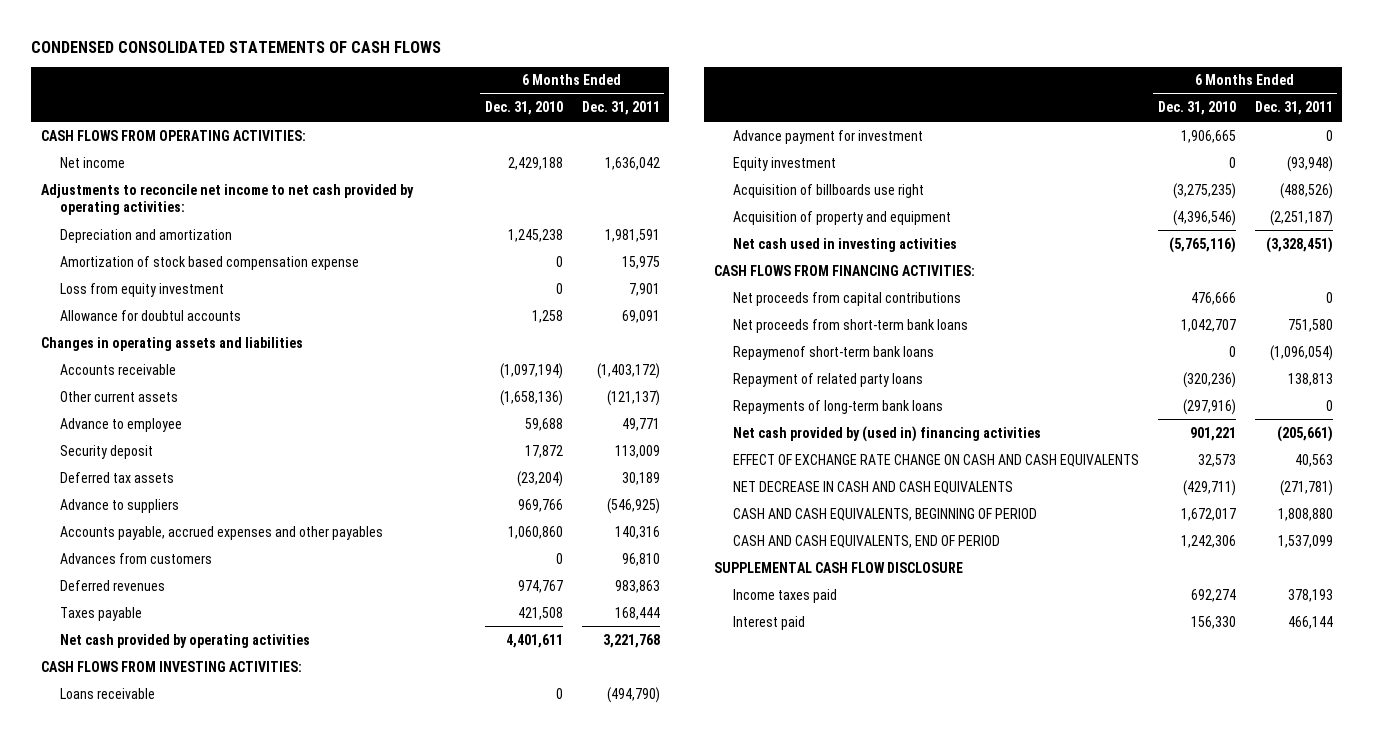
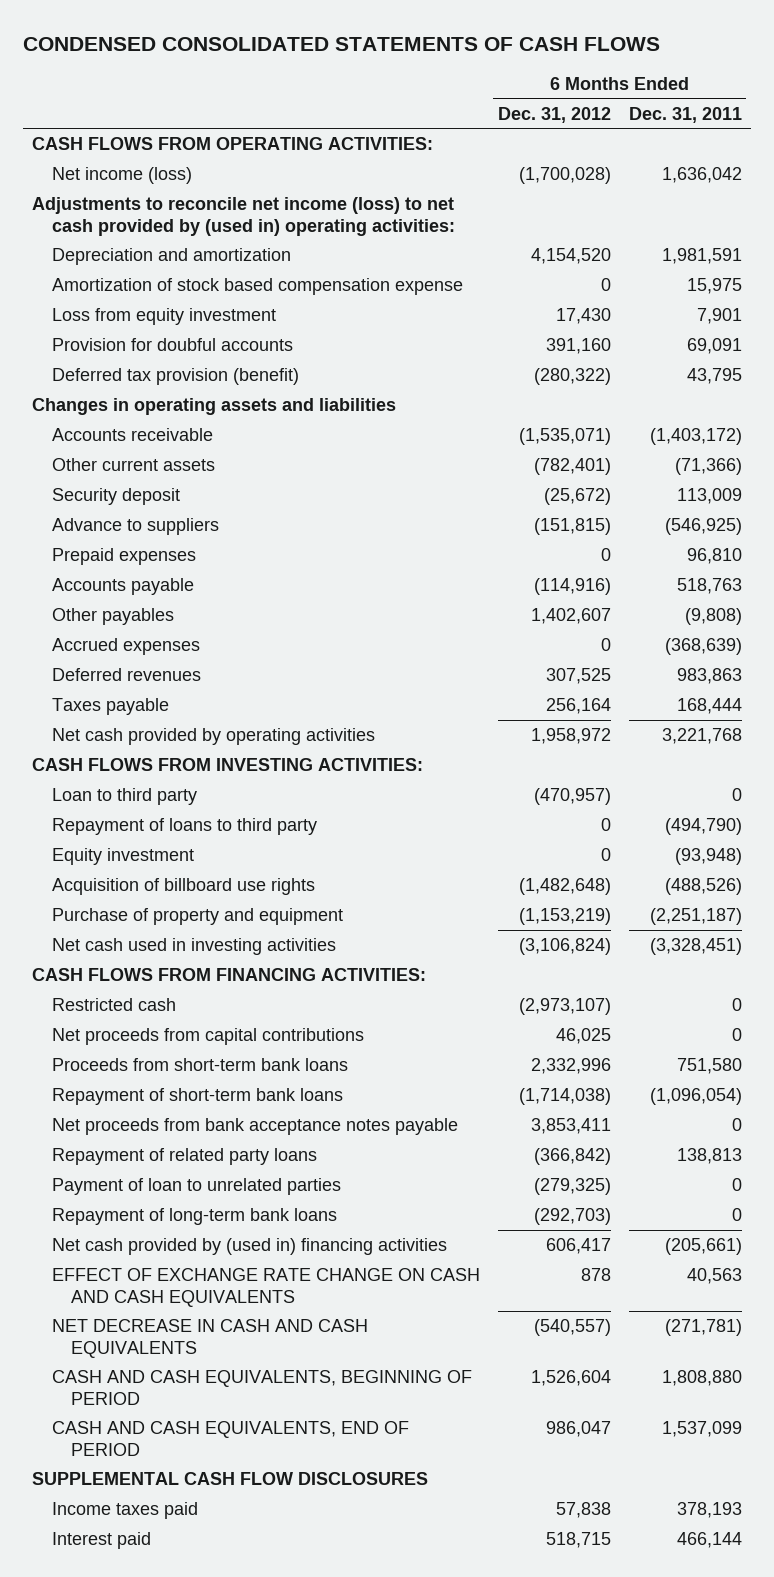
- | 6 Months Ended Dec. 31, 2010 | 6 Months Ended Dec. 31, 2011
+ | 6 Months Ended Dec. 31, 2012 | 6 Months Ended Dec. 31, 2011
- Net income | 2,429,188 | 1,636,042
- Adjustments to reconcile net income to net cash provided by operating activities:
+ Net income (loss) | (1,700,028) | 1,636,042
+ Adjustments to reconcile net income (loss) to net cash provided by (used in) operating activities:
- Allowance for doubtul accounts | 1,258 | 69,091
+ Provision for doubful accounts | 391,160 | 69,091
+ Deferred tax provision (benefit) | (280,322) | 43,795
- Other current assets | (1,658,136) | (121,137)
- Advance to employee | 59,688 | 49,771
+ Other current assets | (782,401) | (71,366)
- Deferred tax assets | (23,204) | 30,189
- Accounts payable, accrued expenses and other payables | 1,060,860 | 140,316
- Advances from customers | 0 | 96,810
+ Prepaid expenses | 0 | 96,810
+ Accounts payable | (114,916) | 518,763
+ Other payables | 1,402,607 | (9,808)
+ Accrued expenses | 0 | (368,639)
- Loans receivable | 0 | (494,790)
- Advance payment for investment | 1,906,665 | 0
+ Loan to third party | (470,957) | 0
+ Repayment of loans to third party | 0 | (494,790)
- Acquisition of billboards use right | (3,275,235) | (488,526)
- Acquisition of property and equipment | (4,396,546) | (2,251,187)
+ Acquisition of billboard use rights | (1,482,648) | (488,526)
+ Purchase of property and equipment | (1,153,219) | (2,251,187)
+ Restricted cash | (2,973,107) | 0
- Net proceeds from short-term bank loans | 1,042,707 | 751,580
- Repaymenof short-term bank loans | 0 | (1,096,054)
+ Proceeds from short-term bank loans | 2,332,996 | 751,580
+ Repayment of short-term bank loans | (1,714,038) | (1,096,054)
+ Net proceeds from bank acceptance notes payable | 3,853,411 | 0
- Repayments of long-term bank loans | (297,916) | 0
+ Payment of loan to unrelated parties | (279,325) | 0
+ Repayment of long-term bank loans | (292,703) | 0
- SUPPLEMENTAL CASH FLOW DISCLOSURE
+ SUPPLEMENTAL CASH FLOW DISCLOSURES

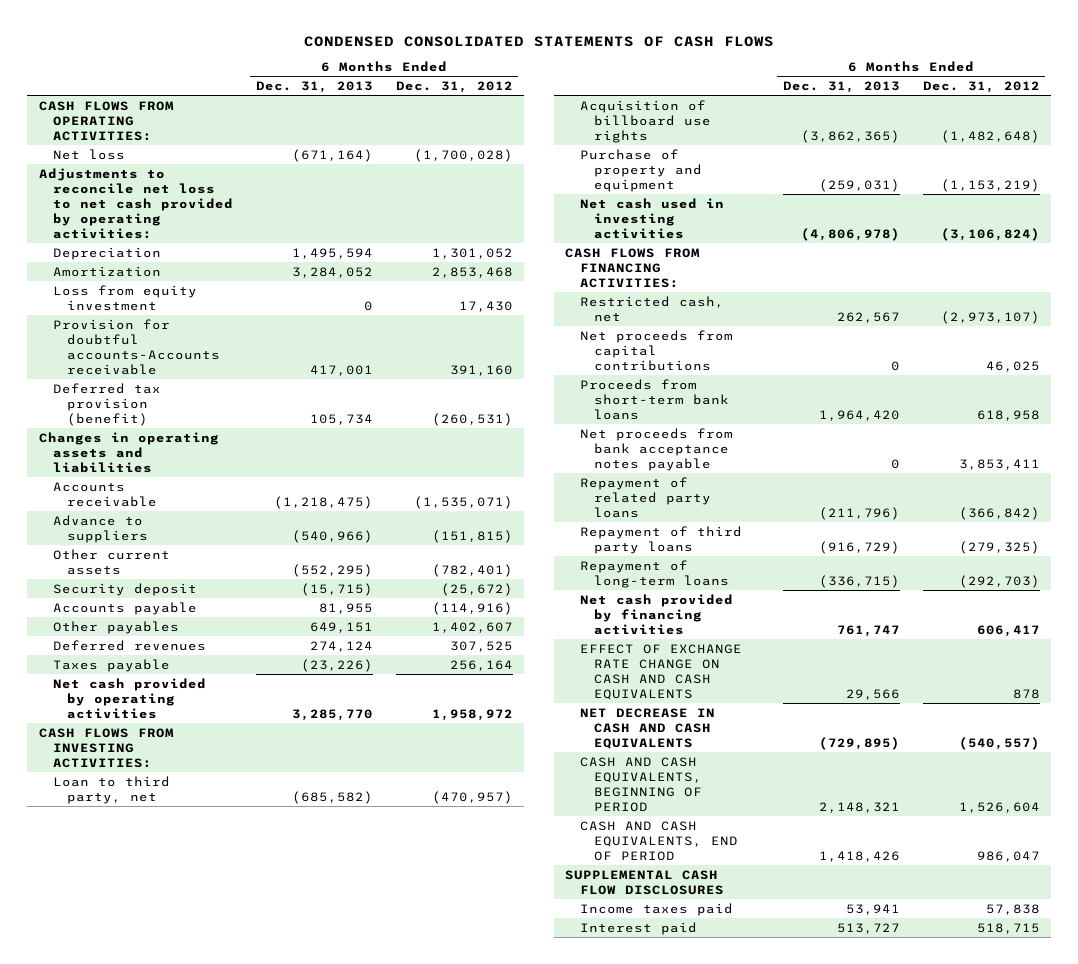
- | 6 Months Ended Dec. 31, 2012 | 6 Months Ended Dec. 31, 2011
+ | 6 Months Ended Dec. 31, 2013 | 6 Months Ended Dec. 31, 2012
- Net income (loss) | (1,700,028) | 1,636,042
- Adjustments to reconcile net income (loss) to net cash provided by (used in) operating activities:
- Depreciation and amortization | 4,154,520 | 1,981,591
- Amortization of stock based compensation expense | 0 | 15,975
+ Net loss | (671,164) | (1,700,028)
+ Adjustments to reconcile net loss to net cash provided by operating activities:
+ Depreciation | 1,495,594 | 1,301,052
+ Amortization | 3,284,052 | 2,853,468
- Provision for doubful accounts | 391,160 | 69,091
- Deferred tax provision (benefit) | (280,322) | 43,795
+ Provision for doubtful accounts-Accounts receivable | 417,001 | 391,160
+ Deferred tax provision (benefit) | 105,734 | (260,531)
moved up: Advance to suppliers | (540,966) | (151,815)
- Prepaid expenses | 0 | 96,810
- Accrued expenses | 0 | (368,639)
- Loan to third party | (470,957) | 0
- Repayment of loans to third party | 0 | (494,790)
- Equity investment | 0 | (93,948)
+ Loan to third party, net | (685,582) | (470,957)
- Restricted cash | (2,973,107) | 0
+ Restricted cash, net | 262,567 | (2,973,107)
- Proceeds from short-term bank loans | 2,332,996 | 751,580
- Repayment of short-term bank loans | (1,714,038) | (1,096,054)
+ Proceeds from short-term bank loans | 1,964,420 | 618,958
- Payment of loan to unrelated parties | (279,325) | 0
- Repayment of long-term bank loans | (292,703) | 0
- Net cash provided by (used in) financing activities | 606,417 | (205,661)
+ Repayment of third party loans | (916,729) | (279,325)
+ Repayment of long-term loans | (336,715) | (292,703)
+ Net cash provided by financing activities | 761,747 | 606,417

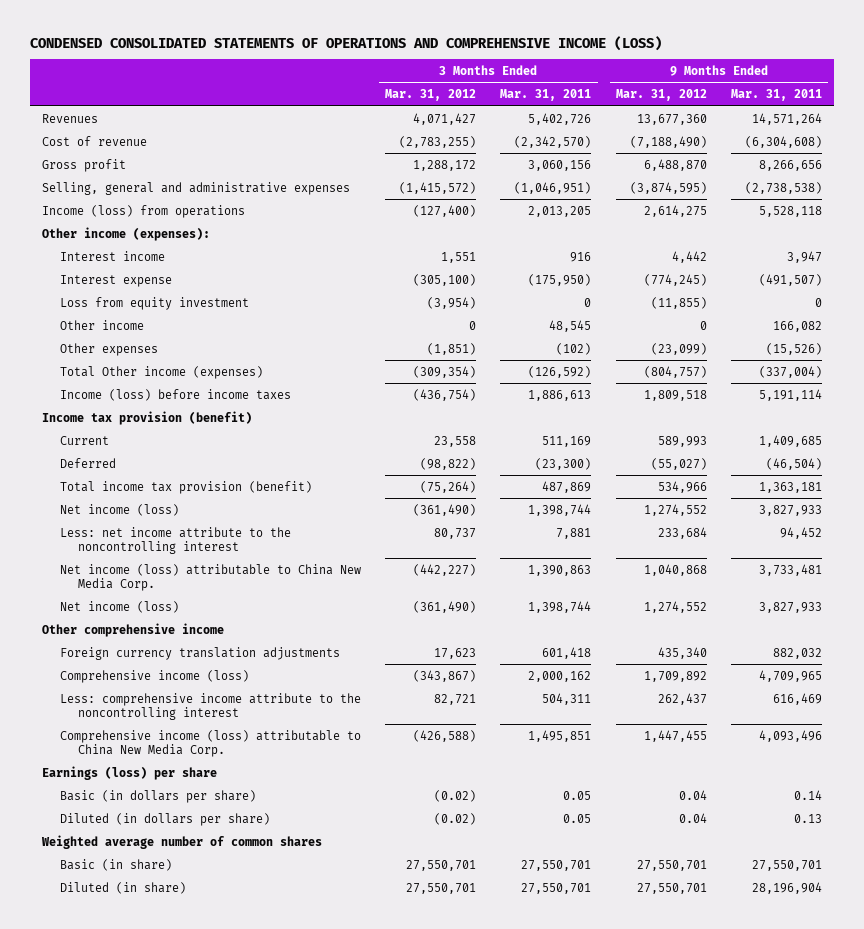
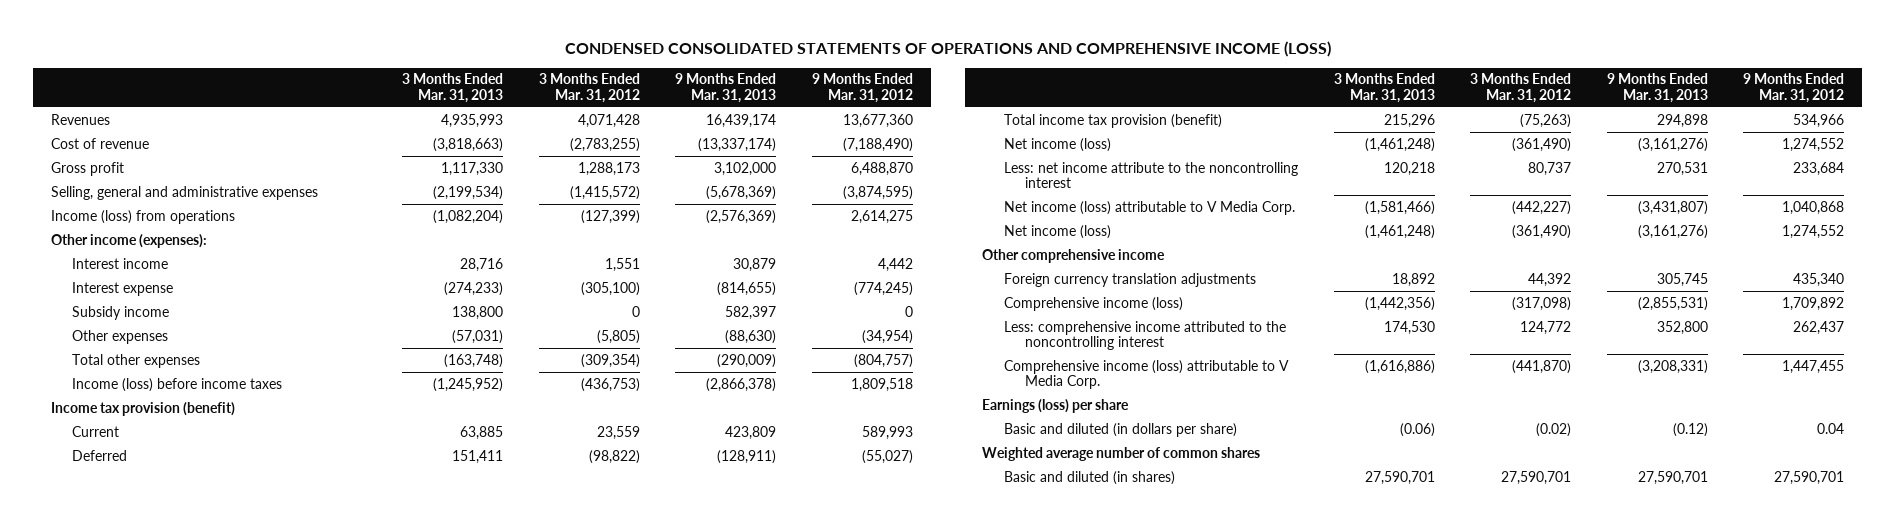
- | 3 Months Ended Mar. 31, 2012 | 3 Months Ended Mar. 31, 2011 | 9 Months Ended Mar. 31, 2012 | 9 Months Ended Mar. 31, 2011
+ | 3 Months Ended Mar. 31, 2013 | 3 Months Ended Mar. 31, 2012 | 9 Months Ended Mar. 31, 2013 | 9 Months Ended Mar. 31, 2012
- Revenues | 4,071,427 | 5,402,726 | 13,677,360 | 14,571,264
+ Revenues | 4,935,993 | 4,071,428 | 16,439,174 | 13,677,360
- Gross profit | 1,288,172 | 3,060,156 | 6,488,870 | 8,266,656
+ Gross profit | 1,117,330 | 1,288,173 | 3,102,000 | 6,488,870
- Income (loss) from operations | (127,400) | 2,013,205 | 2,614,275 | 5,528,118
+ Income (loss) from operations | (1,082,204) | (127,399) | (2,576,369) | 2,614,275
- Loss from equity investment | (3,954) | 0 | (11,855) | 0
- Other income | 0 | 48,545 | 0 | 166,082
- Other expenses | (1,851) | (102) | (23,099) | (15,526)
- Total Other income (expenses) | (309,354) | (126,592) | (804,757) | (337,004)
- Income (loss) before income taxes | (436,754) | 1,886,613 | 1,809,518 | 5,191,114
+ Subsidy income | 138,800 | 0 | 582,397 | 0
+ Other expenses | (57,031) | (5,805) | (88,630) | (34,954)
+ Total other expenses | (163,748) | (309,354) | (290,009) | (804,757)
+ Income (loss) before income taxes | (1,245,952) | (436,753) | (2,866,378) | 1,809,518
- Current | 23,558 | 511,169 | 589,993 | 1,409,685
+ Current | 63,885 | 23,559 | 423,809 | 589,993
- Total income tax provision (benefit) | (75,264) | 487,869 | 534,966 | 1,363,181
+ Total income tax provision (benefit) | 215,296 | (75,263) | 294,898 | 534,966
- Net income (loss) attributable to China New Media Corp. | (442,227) | 1,390,863 | 1,040,868 | 3,733,481
+ Net income (loss) attributable to V Media Corp. | (1,581,466) | (442,227) | (3,431,807) | 1,040,868
- Foreign currency translation adjustments | 17,623 | 601,418 | 435,340 | 882,032
- Comprehensive income (loss) | (343,867) | 2,000,162 | 1,709,892 | 4,709,965
- Less: comprehensive income attribute to the noncontrolling interest | 82,721 | 504,311 | 262,437 | 616,469
- Comprehensive income (loss) attributable to China New Media Corp. | (426,588) | 1,495,851 | 1,447,455 | 4,093,496
+ Foreign currency translation adjustments | 18,892 | 44,392 | 305,745 | 435,340
+ Comprehensive income (loss) | (1,442,356) | (317,098) | (2,855,531) | 1,709,892
+ Less: comprehensive income attributed to the noncontrolling interest | 174,530 | 124,772 | 352,800 | 262,437
+ Comprehensive income (loss) attributable to V Media Corp. | (1,616,886) | (441,870) | (3,208,331) | 1,447,455
- Basic (in dollars per share) | (0.02) | 0.05 | 0.04 | 0.14
- Diluted (in dollars per share) | (0.02) | 0.05 | 0.04 | 0.13
+ Basic and diluted (in dollars per share) | (0.06) | (0.02) | (0.12) | 0.04
- Basic (in share) | 27,550,701 | 27,550,701 | 27,550,701 | 27,550,701
- Diluted (in share) | 27,550,701 | 27,550,701 | 27,550,701 | 28,196,904
+ Basic and diluted (in shares) | 27,590,701 | 27,590,701 | 27,590,701 | 27,590,701

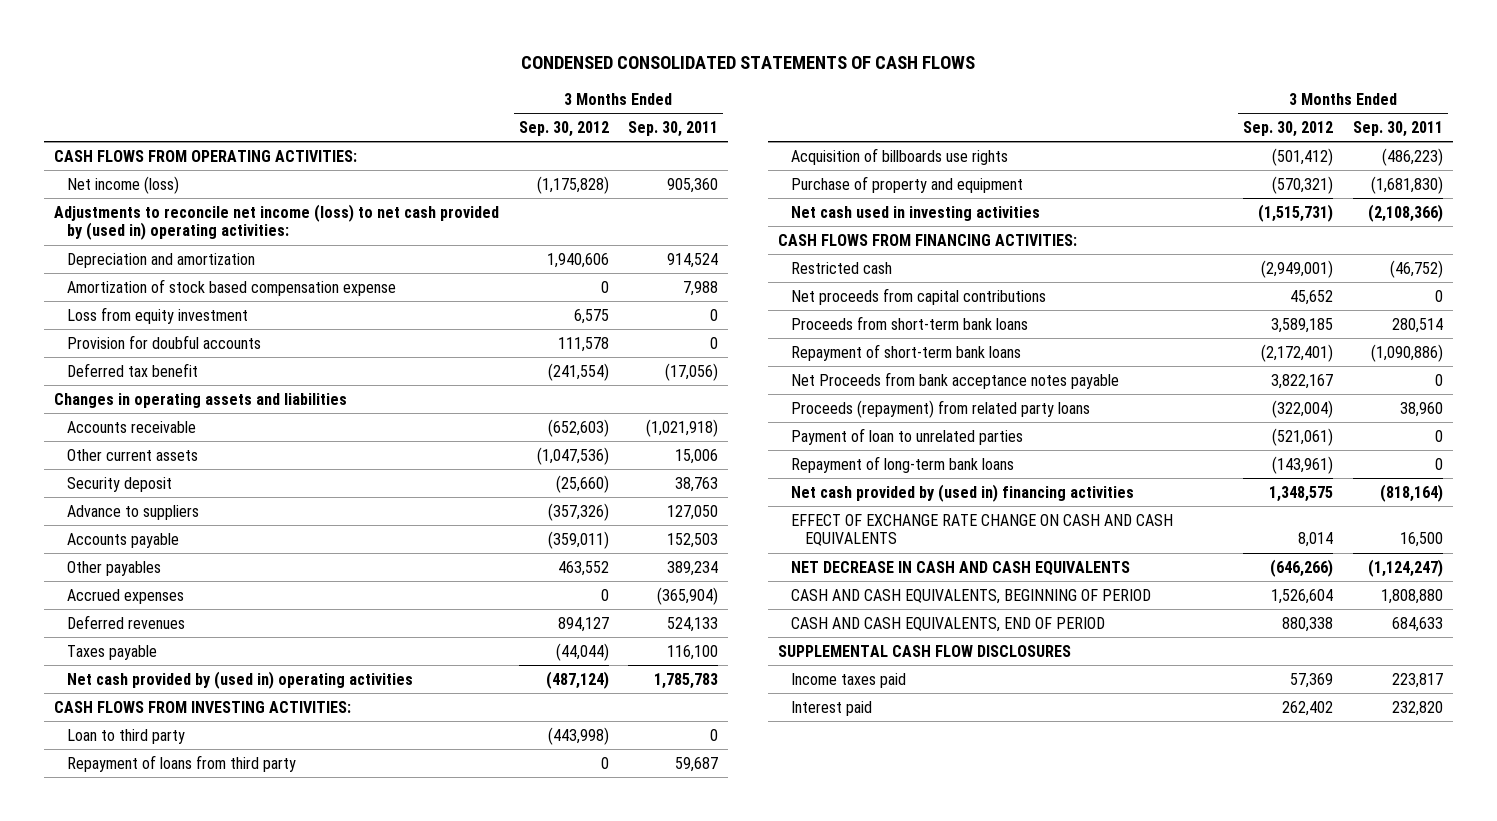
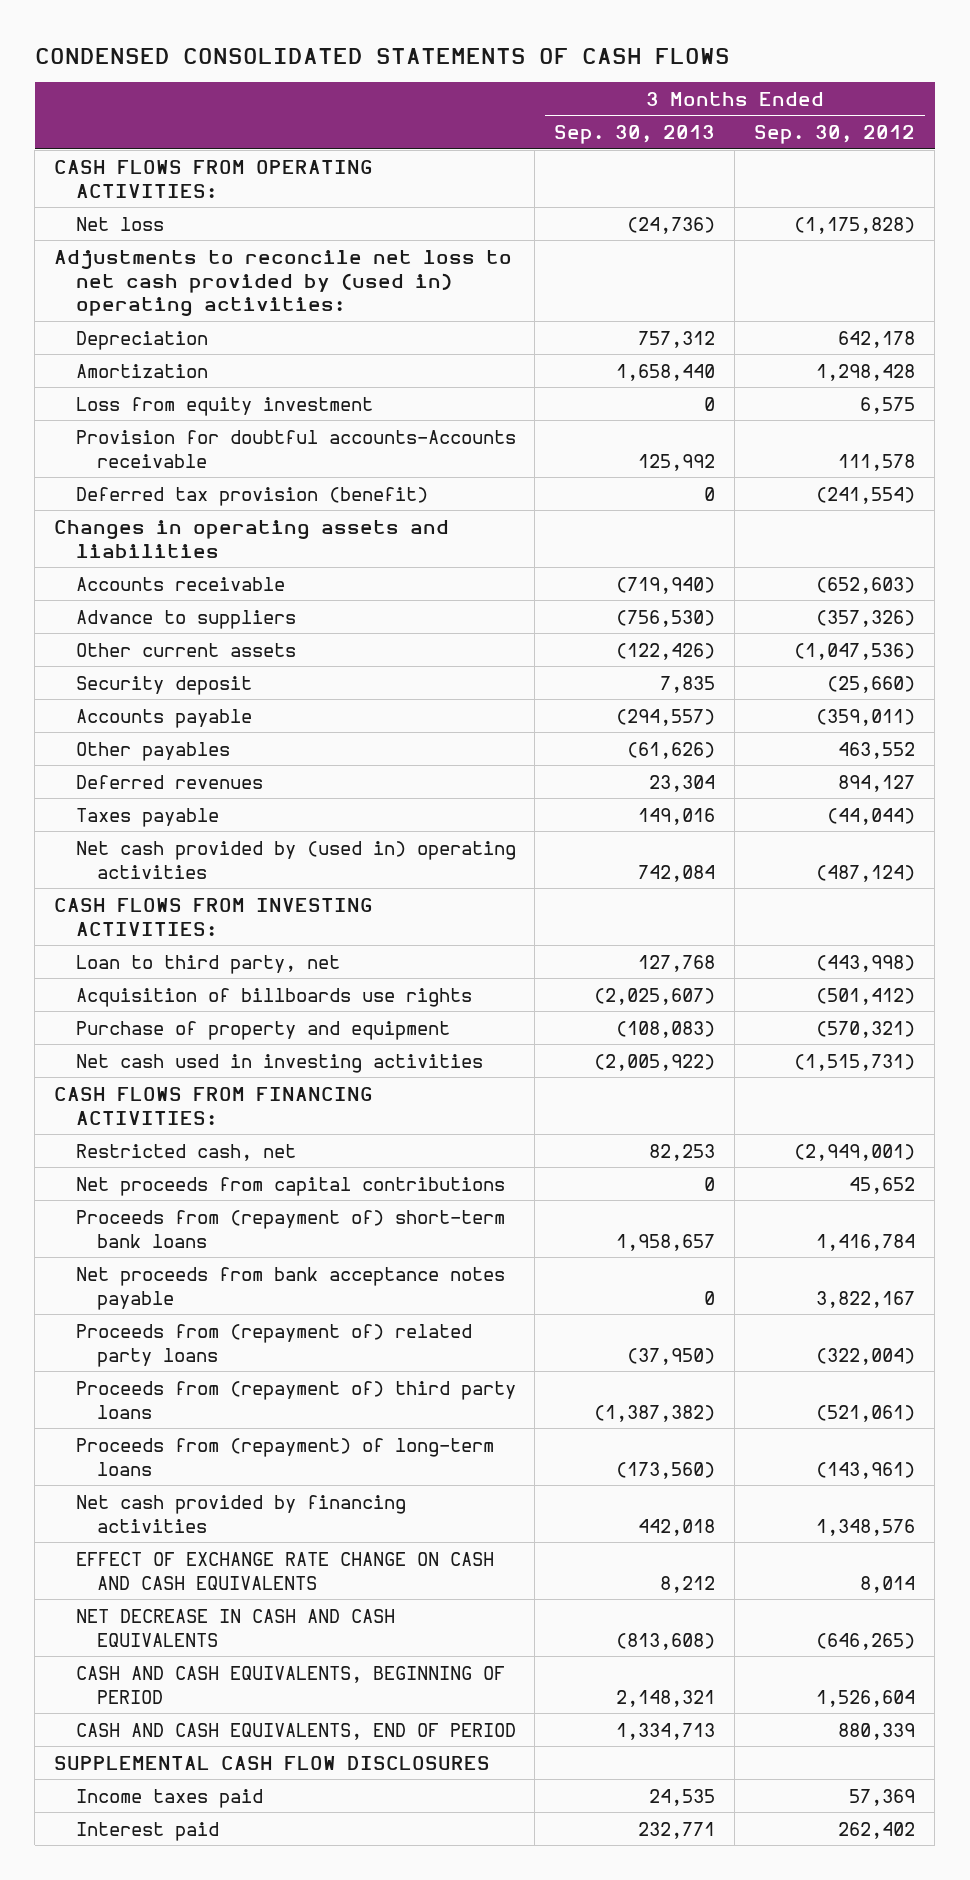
- | 3 Months Ended Sep. 30, 2012 | 3 Months Ended Sep. 30, 2011
+ | 3 Months Ended Sep. 30, 2013 | 3 Months Ended Sep. 30, 2012
- Net income (loss) | (1,175,828) | 905,360
- Adjustments to reconcile net income (loss) to net cash provided by (used in) operating activities:
- Depreciation and amortization | 1,940,606 | 914,524
- Amortization of stock based compensation expense | 0 | 7,988
+ Net loss | (24,736) | (1,175,828)
+ Adjustments to reconcile net loss to net cash provided by (used in) operating activities:
+ Depreciation | 757,312 | 642,178
+ Amortization | 1,658,440 | 1,298,428
- Provision for doubful accounts | 111,578 | 0
- Deferred tax benefit | (241,554) | (17,056)
+ Provision for doubtful accounts-Accounts receivable | 125,992 | 111,578
+ Deferred tax provision (benefit) | 0 | (241,554)
moved up: Advance to suppliers | (756,530) | (357,326)
- Accrued expenses | 0 | (365,904)
- Loan to third party | (443,998) | 0
- Repayment of loans from third party | 0 | 59,687
+ Loan to third party, net | 127,768 | (443,998)
- Restricted cash | (2,949,001) | (46,752)
+ Restricted cash, net | 82,253 | (2,949,001)
- Proceeds from short-term bank loans | 3,589,185 | 280,514
- Repayment of short-term bank loans | (2,172,401) | (1,090,886)
- Net Proceeds from bank acceptance notes payable | 3,822,167 | 0
- Proceeds (repayment) from related party loans | (322,004) | 38,960
- Payment of loan to unrelated parties | (521,061) | 0
- Repayment of long-term bank loans | (143,961) | 0
- Net cash provided by (used in) financing activities | 1,348,575 | (818,164)
+ Proceeds from (repayment of) short-term bank loans | 1,958,657 | 1,416,784
+ Net proceeds from bank acceptance notes payable | 0 | 3,822,167
+ Proceeds from (repayment of) related party loans | (37,950) | (322,004)
+ Proceeds from (repayment of) third party loans | (1,387,382) | (521,061)
+ Proceeds from (repayment) of long-term loans | (173,560) | (143,961)
+ Net cash provided by financing activities | 442,018 | 1,348,576
- NET DECREASE IN CASH AND CASH EQUIVALENTS | (646,266) | (1,124,247)
+ NET DECREASE IN CASH AND CASH EQUIVALENTS | (813,608) | (646,265)
- CASH AND CASH EQUIVALENTS, END OF PERIOD | 880,338 | 684,633
+ CASH AND CASH EQUIVALENTS, END OF PERIOD | 1,334,713 | 880,339

